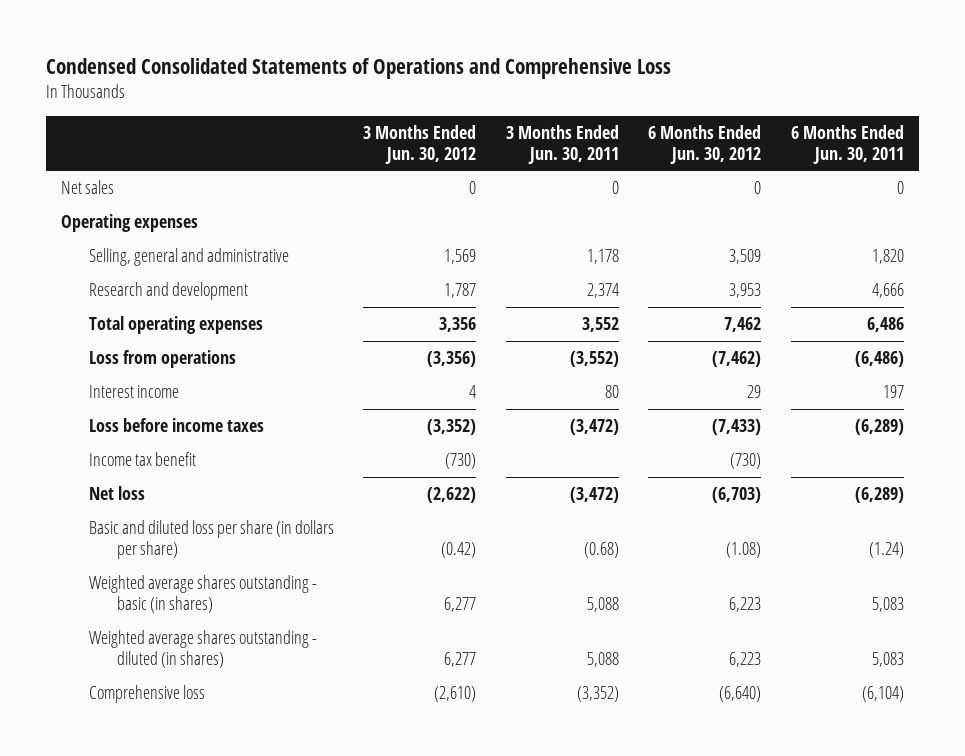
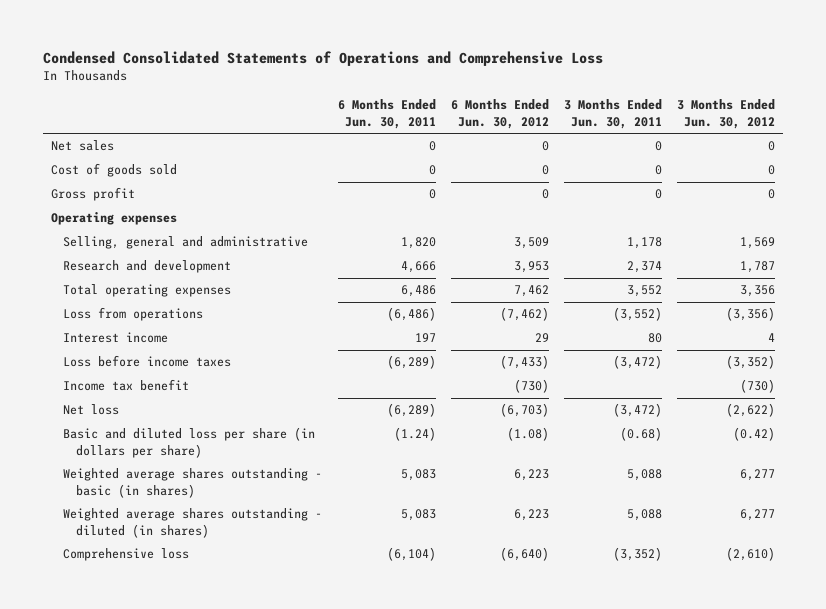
- | 3 Months Ended Jun. 30, 2012 | 3 Months Ended Jun. 30, 2011 | 6 Months Ended Jun. 30, 2012 | 6 Months Ended Jun. 30, 2011
+ | 6 Months Ended Jun. 30, 2011 | 6 Months Ended Jun. 30, 2012 | 3 Months Ended Jun. 30, 2011 | 3 Months Ended Jun. 30, 2012
+ Cost of goods sold | 0 | 0 | 0 | 0
+ Gross profit | 0 | 0 | 0 | 0

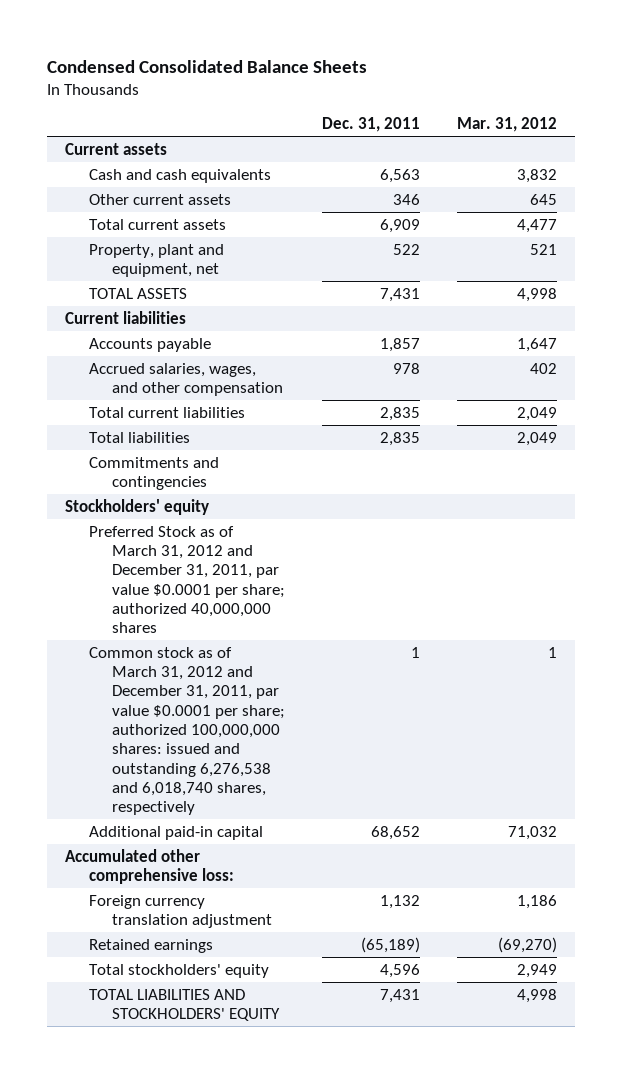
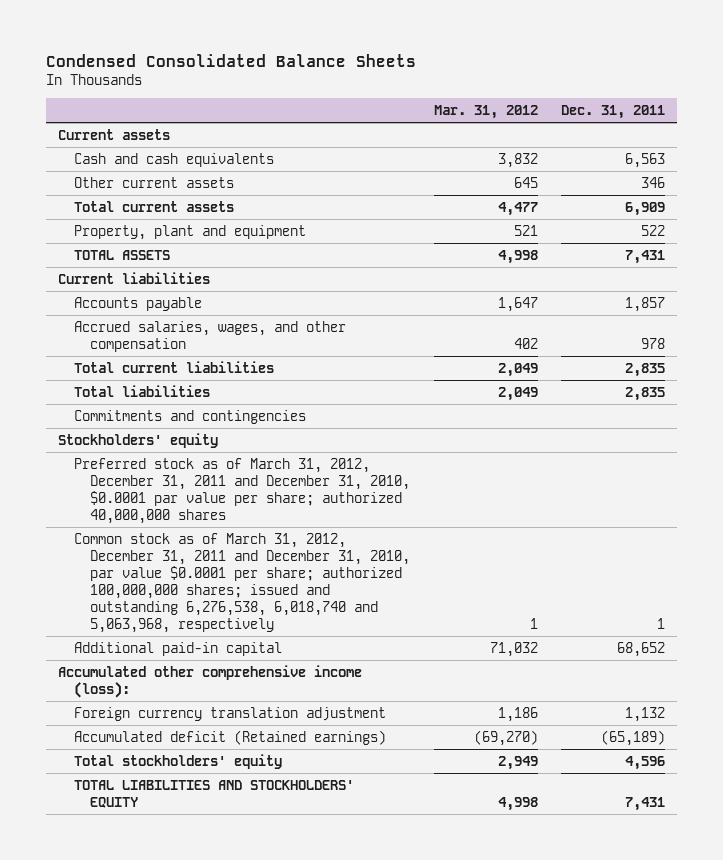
- | Dec. 31, 2011 | Mar. 31, 2012
+ | Mar. 31, 2012 | Dec. 31, 2011
- Property, plant and equipment, net | 522 | 521
+ Property, plant and equipment | 521 | 522
- Preferred Stock as of March 31, 2012 and December 31, 2011, par value $0.0001 per share; authorized 40,000,000 shares
- Common stock as of March 31, 2012 and December 31, 2011, par value $0.0001 per share; authorized 100,000,000 shares: issued and outstanding 6,276,538 and 6,018,740 shares, respectively | 1 | 1
+ Preferred stock as of March 31, 2012, December 31, 2011 and December 31, 2010, $0.0001 par value per share; authorized 40,000,000 shares
+ Common stock as of March 31, 2012, December 31, 2011 and December 31, 2010, par value $0.0001 per share; authorized 100,000,000 shares; issued and outstanding 6,276,538, 6,018,740 and 5,063,968, respectively | 1 | 1
- Accumulated other comprehensive loss:
+ Accumulated other comprehensive income (loss):
- Retained earnings | (65,189) | (69,270)
+ Accumulated deficit (Retained earnings) | (69,270) | (65,189)

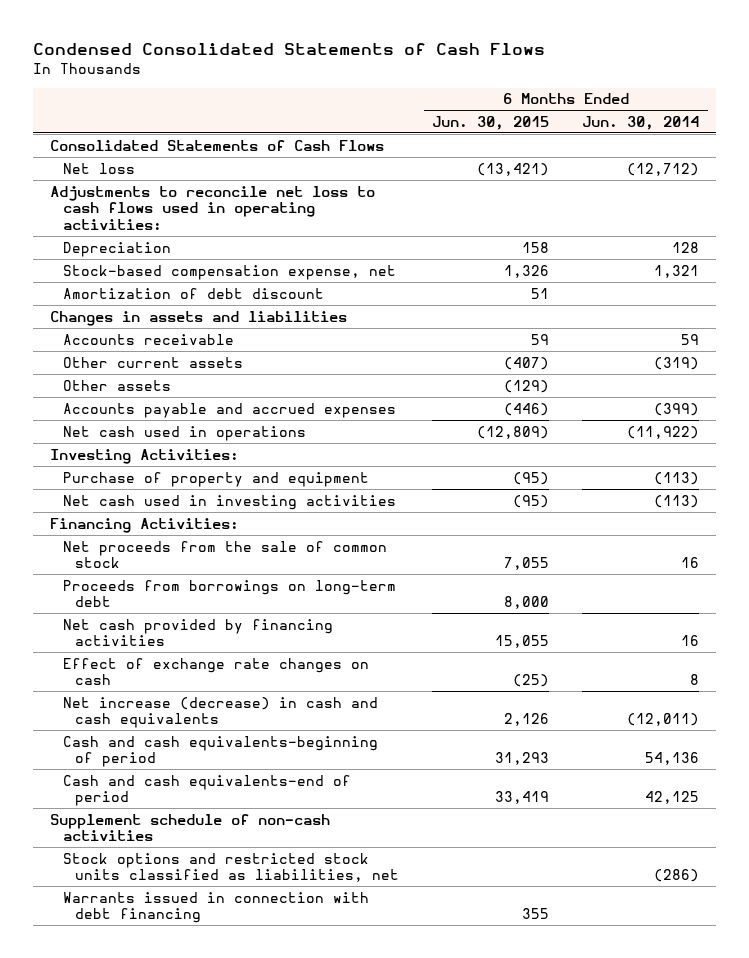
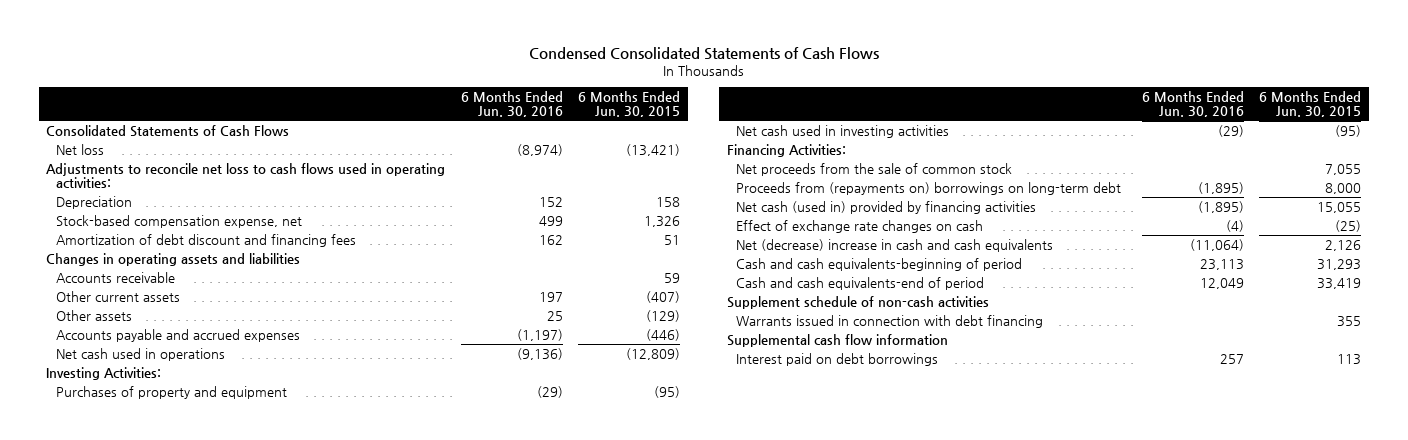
- | 6 Months Ended Jun. 30, 2015 | 6 Months Ended Jun. 30, 2014
+ | 6 Months Ended Jun. 30, 2016 | 6 Months Ended Jun. 30, 2015
- Amortization of debt discount | 51 |
- Changes in assets and liabilities
+ Amortization of debt discount and financing fees | 162 | 51
+ Changes in operating assets and liabilities
- Purchase of property and equipment | (95) | (113)
+ Purchases of property and equipment | (29) | (95)
- Proceeds from borrowings on long-term debt | 8,000 |
- Net cash provided by financing activities | 15,055 | 16
+ Proceeds from (repayments on) borrowings on long-term debt | (1,895) | 8,000
+ Net cash (used in) provided by financing activities | (1,895) | 15,055
- Net increase (decrease) in cash and cash equivalents | 2,126 | (12,011)
+ Net (decrease) increase in cash and cash equivalents | (11,064) | 2,126
- Stock options and restricted stock units classified as liabilities, net | | (286)
+ Supplemental cash flow information
+ Interest paid on debt borrowings | 257 | 113

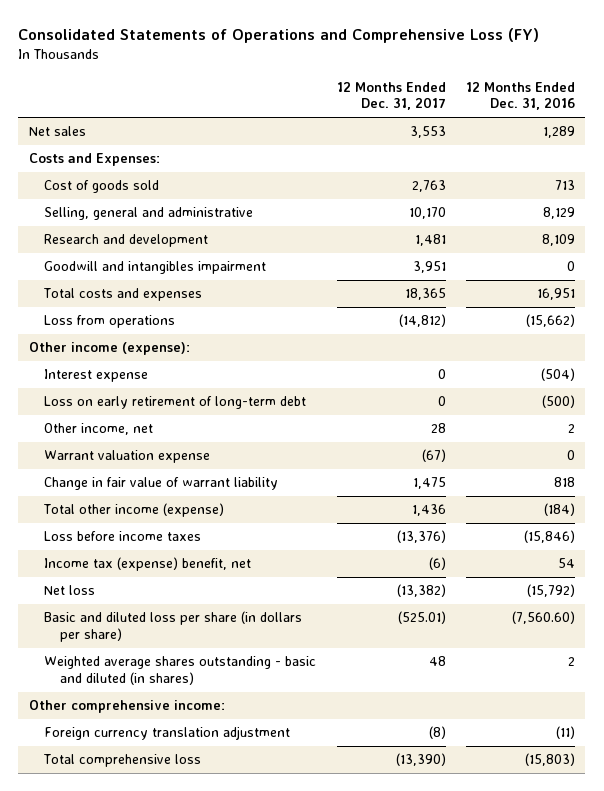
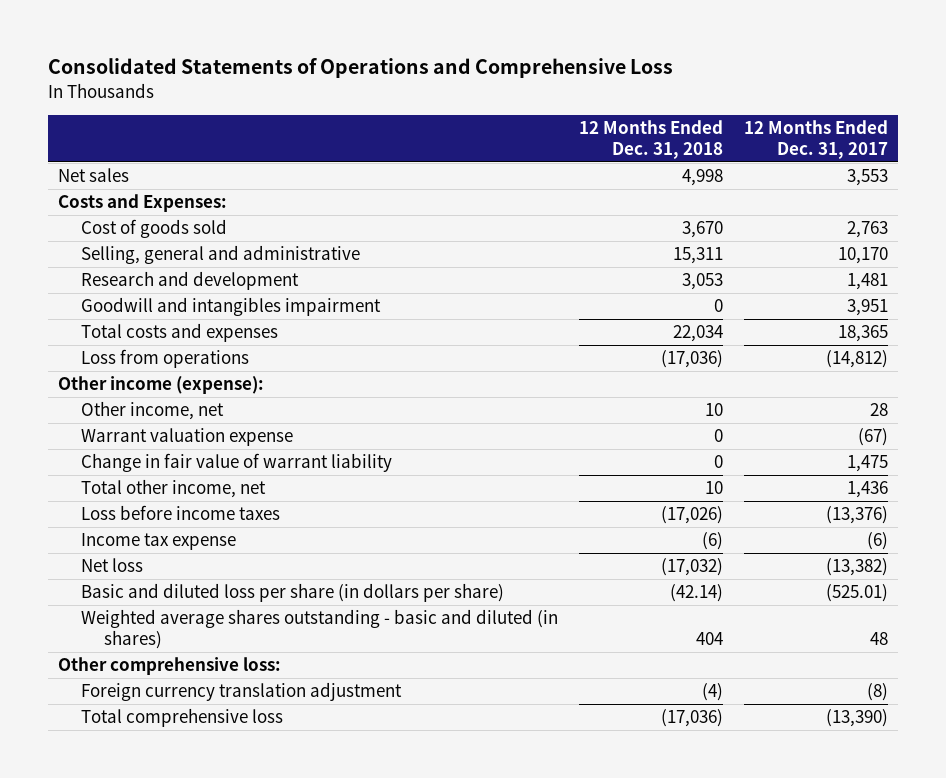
- Consolidated Statements of Operations and Comprehensive Loss (FY)
+ Consolidated Statements of Operations and Comprehensive Loss
- | 12 Months Ended Dec. 31, 2017 | 12 Months Ended Dec. 31, 2016
+ | 12 Months Ended Dec. 31, 2018 | 12 Months Ended Dec. 31, 2017
- Interest expense | 0 | (504)
- Loss on early retirement of long-term debt | 0 | (500)
- Total other income (expense) | 1,436 | (184)
+ Total other income, net | 10 | 1,436
- Income tax (expense) benefit, net | (6) | 54
+ Income tax expense | (6) | (6)
- Other comprehensive income:
+ Other comprehensive loss:

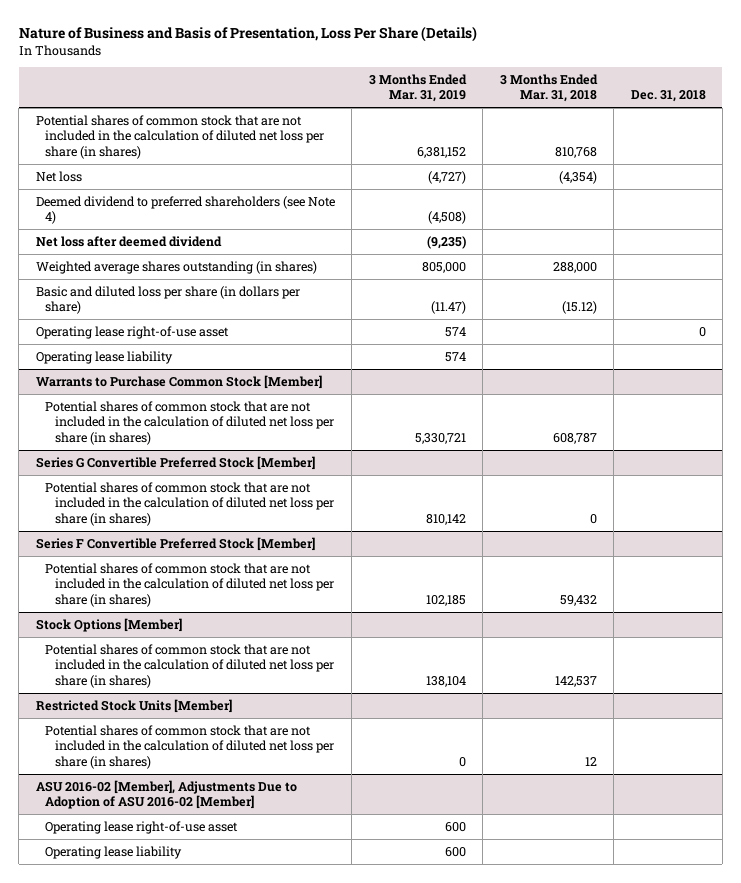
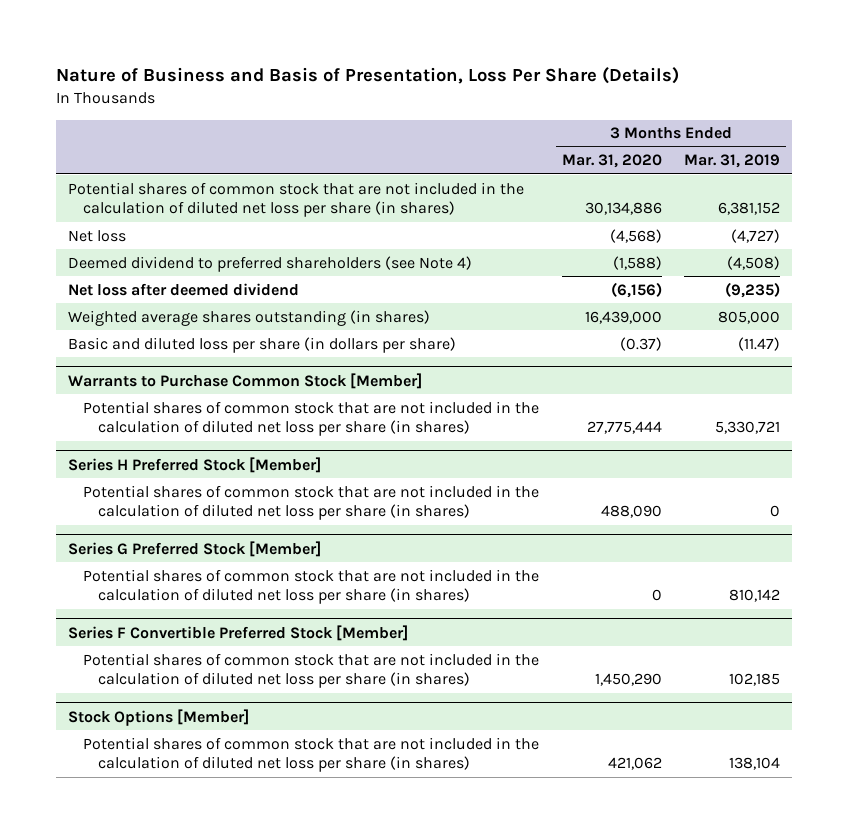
- | 3 Months Ended Mar. 31, 2019 | 3 Months Ended Mar. 31, 2018 | Dec. 31, 2018
+ | 3 Months Ended Mar. 31, 2020 | 3 Months Ended Mar. 31, 2019
- Operating lease right-of-use asset | 574 | | 0
- Operating lease liability | 574 | |
- Series G Convertible Preferred Stock [Member]
+ Series H Preferred Stock [Member]
+ Potential shares of common stock that are not included in the calculation of diluted net loss per share (in shares) | 488,090 | 0
+ Series G Preferred Stock [Member]
- Restricted Stock Units [Member]
- Potential shares of common stock that are not included in the calculation of diluted net loss per share (in shares) | 0 | 12 |
- ASU 2016-02 [Member], Adjustments Due to Adoption of ASU 2016-02 [Member]
- Operating lease right-of-use asset | 600 | |
- Operating lease liability | 600 | |

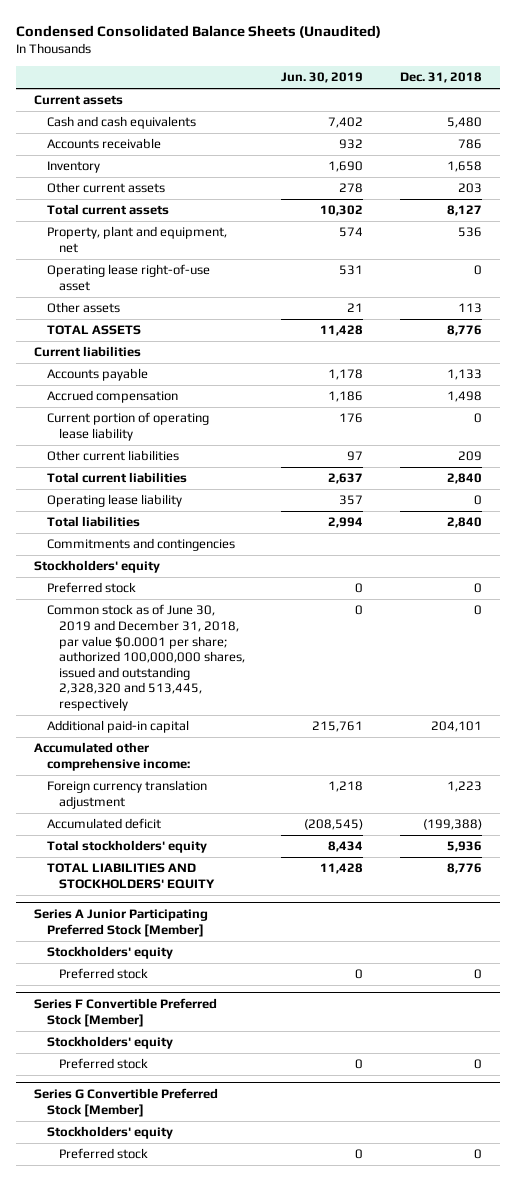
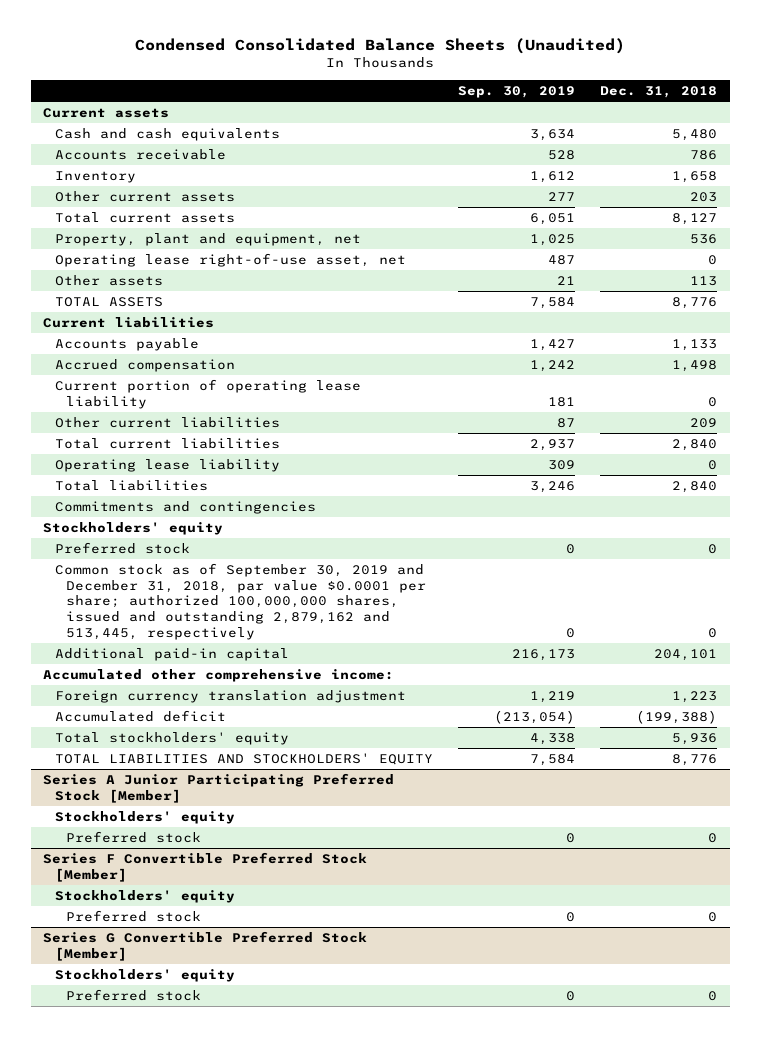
- | Jun. 30, 2019 | Dec. 31, 2018
+ | Sep. 30, 2019 | Dec. 31, 2018
- Operating lease right-of-use asset | 531 | 0
+ Operating lease right-of-use asset, net | 487 | 0
- Common stock as of June 30, 2019 and December 31, 2018, par value $0.0001 per share; authorized 100,000,000 shares, issued and outstanding 2,328,320 and 513,445, respectively | 0 | 0
+ Common stock as of September 30, 2019 and December 31, 2018, par value $0.0001 per share; authorized 100,000,000 shares, issued and outstanding 2,879,162 and 513,445, respectively | 0 | 0

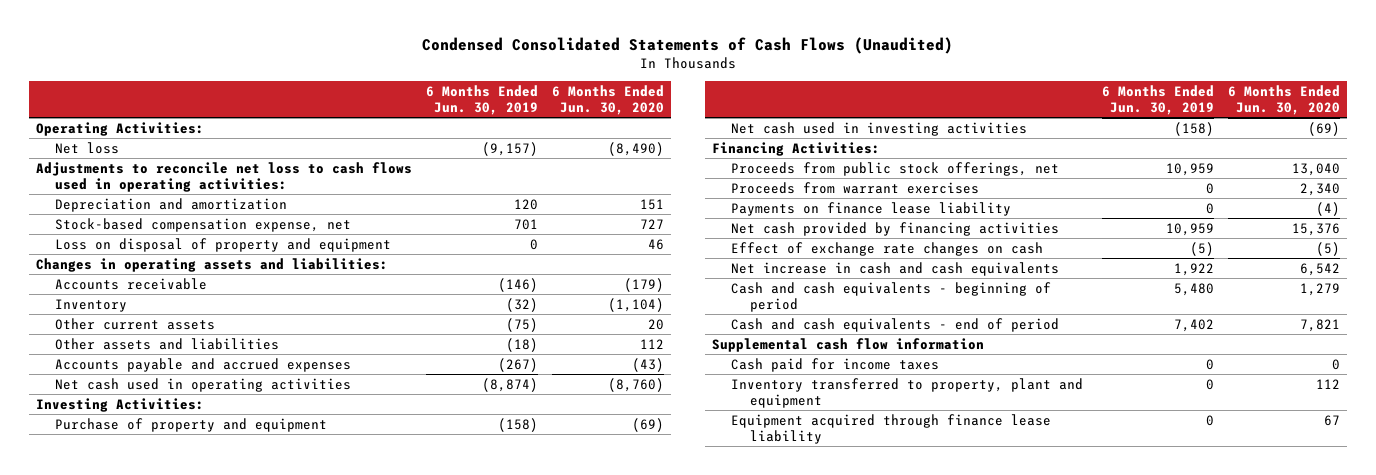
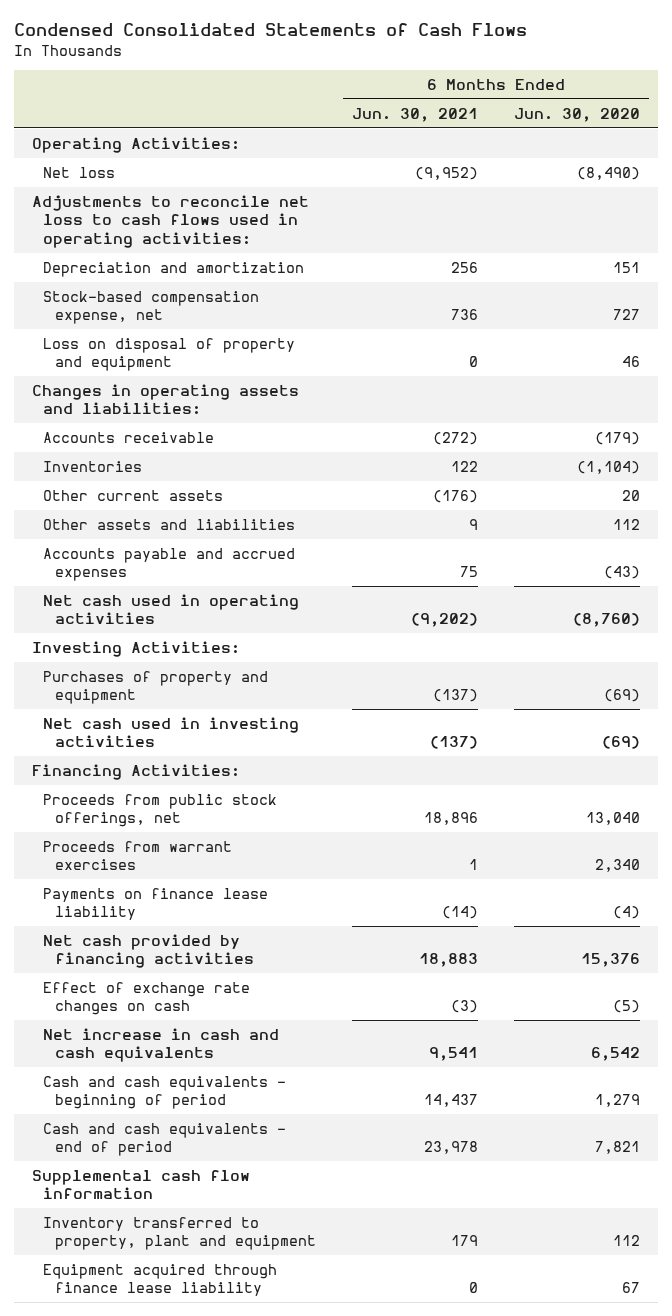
- Condensed Consolidated Statements of Cash Flows (Unaudited)
+ Condensed Consolidated Statements of Cash Flows
- | 6 Months Ended Jun. 30, 2019 | 6 Months Ended Jun. 30, 2020
+ | 6 Months Ended Jun. 30, 2021 | 6 Months Ended Jun. 30, 2020
- Inventory | (32) | (1,104)
+ Inventories | 122 | (1,104)
- Purchase of property and equipment | (158) | (69)
+ Purchases of property and equipment | (137) | (69)
- Cash paid for income taxes | 0 | 0

